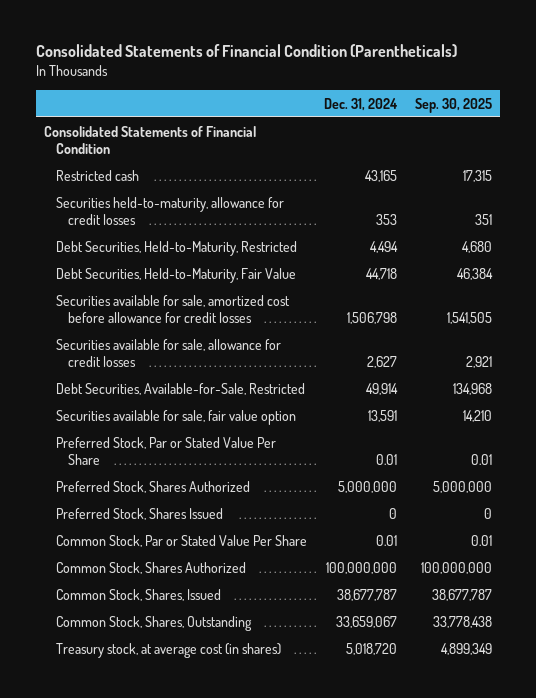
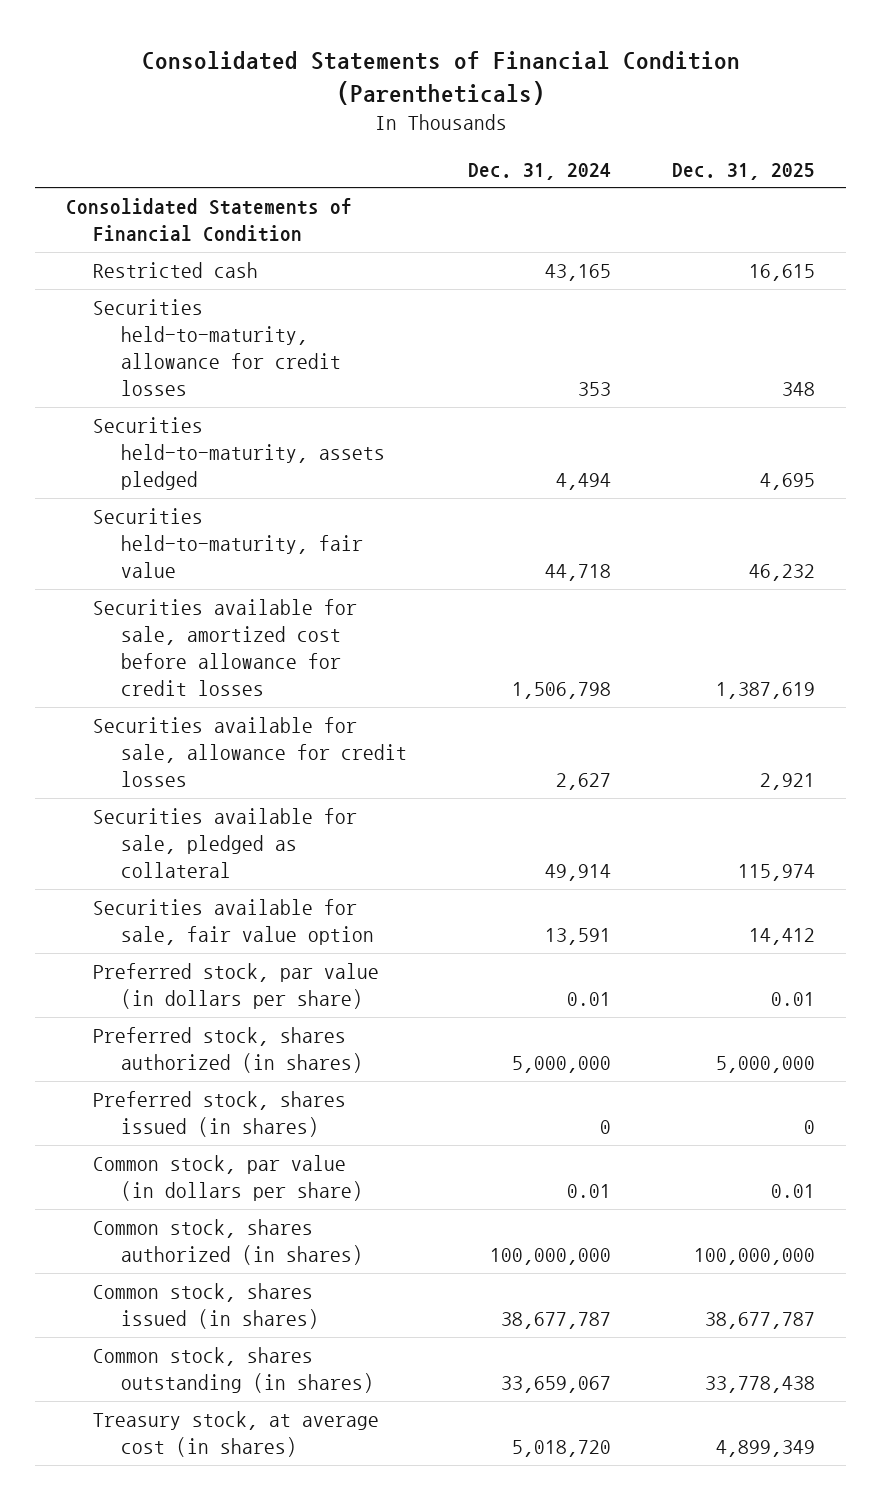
- | Dec. 31, 2024 | Sep. 30, 2025
+ | Dec. 31, 2024 | Dec. 31, 2025
- Debt Securities, Held-to-Maturity, Restricted | 4,494 | 4,680
- Debt Securities, Held-to-Maturity, Fair Value | 44,718 | 46,384
+ Securities held-to-maturity, assets pledged | 4,494 | 4,695
+ Securities held-to-maturity, fair value | 44,718 | 46,232
- Debt Securities, Available-for-Sale, Restricted | 49,914 | 134,968
+ Securities available for sale, pledged as collateral | 49,914 | 115,974
- Preferred Stock, Par or Stated Value Per Share | 0.01 | 0.01
- Preferred Stock, Shares Authorized | 5,000,000 | 5,000,000
- Preferred Stock, Shares Issued | 0 | 0
- Common Stock, Par or Stated Value Per Share | 0.01 | 0.01
- Common Stock, Shares Authorized | 100,000,000 | 100,000,000
- Common Stock, Shares, Issued | 38,677,787 | 38,677,787
- Common Stock, Shares, Outstanding | 33,659,067 | 33,778,438
+ Preferred stock, par value (in dollars per share) | 0.01 | 0.01
+ Preferred stock, shares authorized (in shares) | 5,000,000 | 5,000,000
+ Preferred stock, shares issued (in shares) | 0 | 0
+ Common stock, par value (in dollars per share) | 0.01 | 0.01
+ Common stock, shares authorized (in shares) | 100,000,000 | 100,000,000
+ Common stock, shares issued (in shares) | 38,677,787 | 38,677,787
+ Common stock, shares outstanding (in shares) | 33,659,067 | 33,778,438

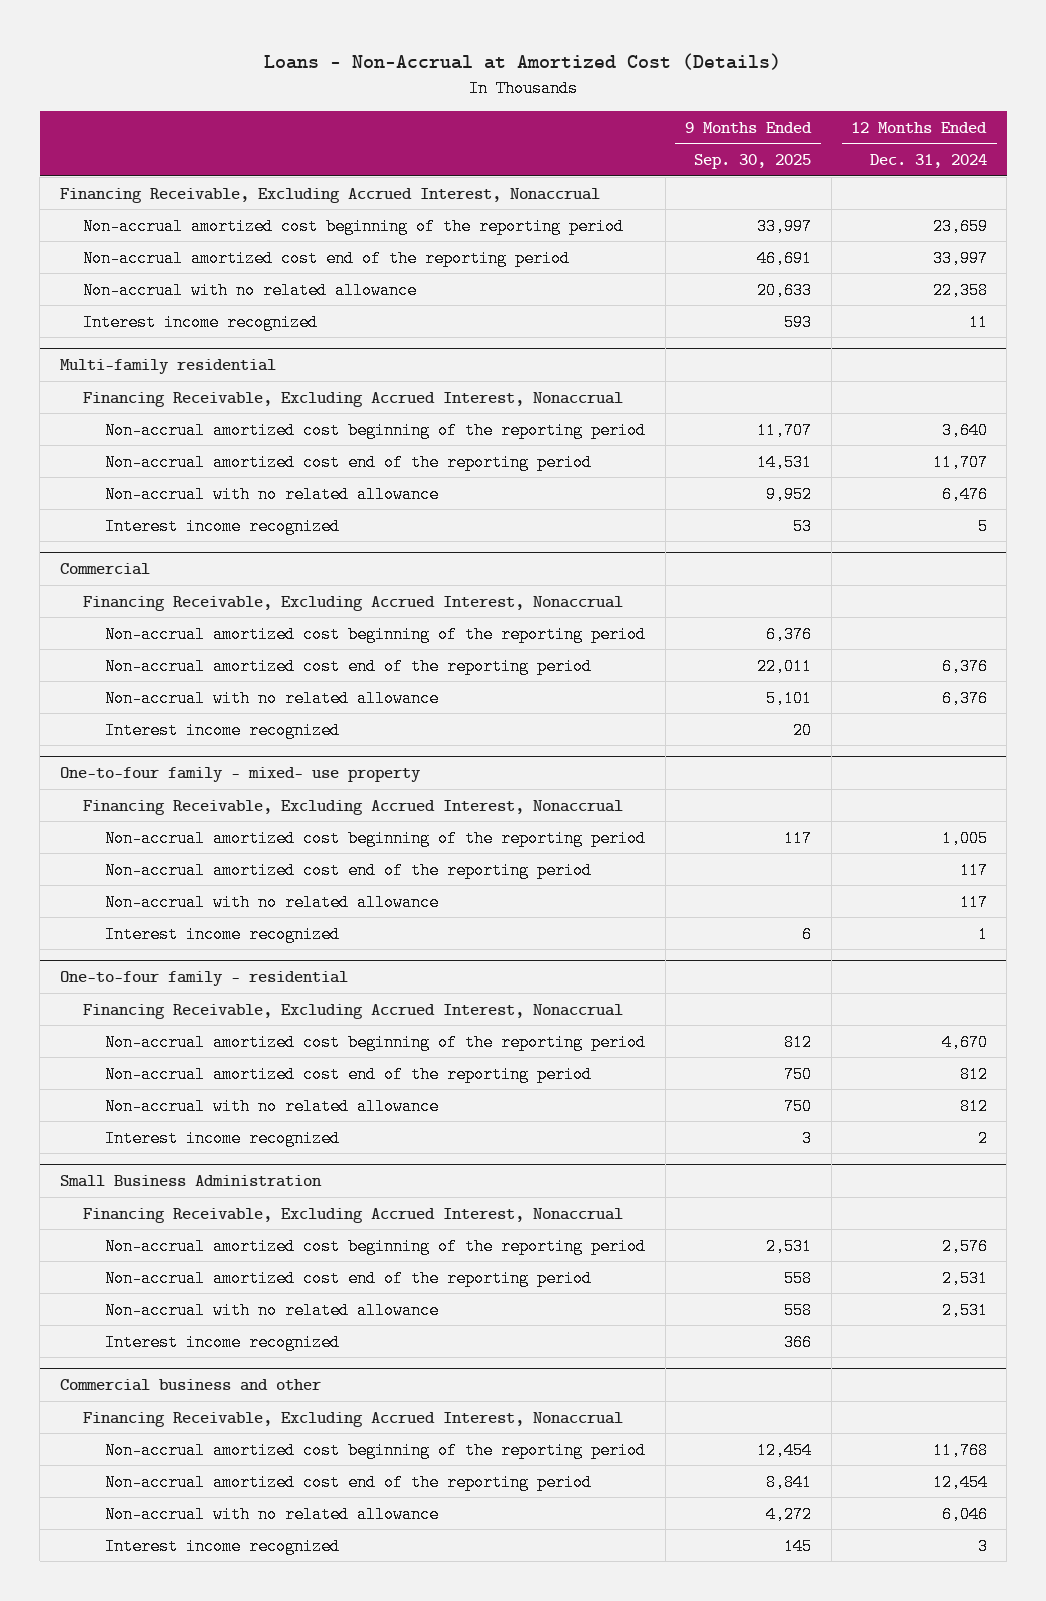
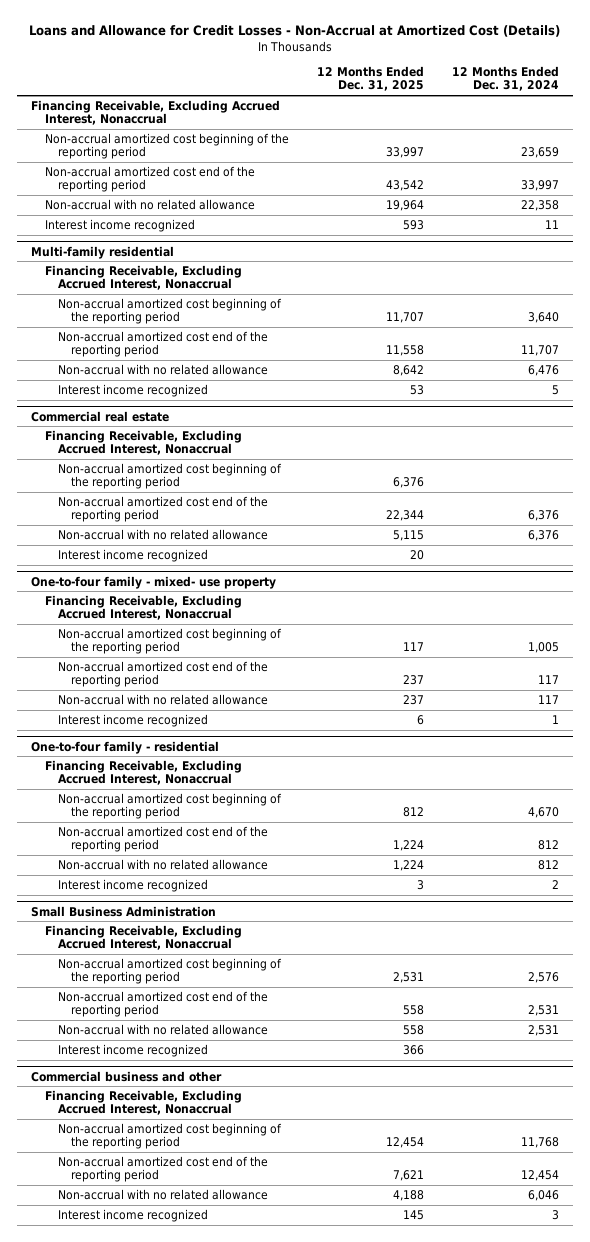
- Loans - Non-Accrual at Amortized Cost (Details)
+ Loans and Allowance for Credit Losses - Non-Accrual at Amortized Cost (Details)
- | 9 Months Ended Sep. 30, 2025 | 12 Months Ended Dec. 31, 2024
+ | 12 Months Ended Dec. 31, 2025 | 12 Months Ended Dec. 31, 2024
- Commercial
+ Commercial real estate

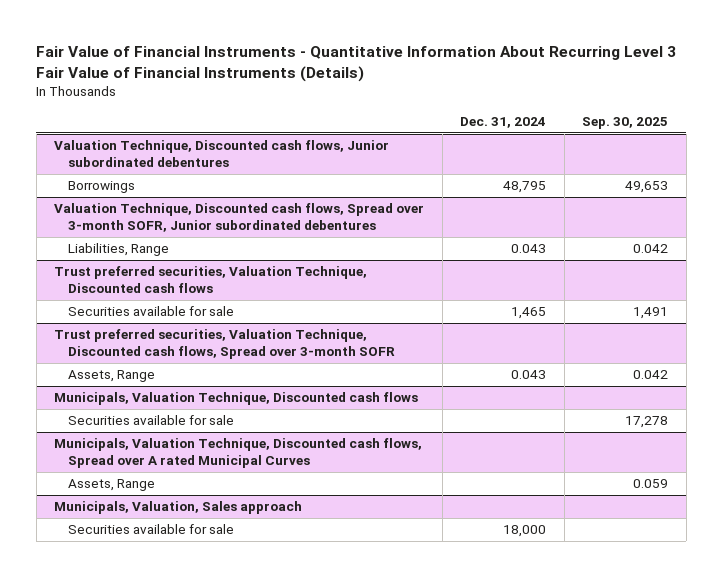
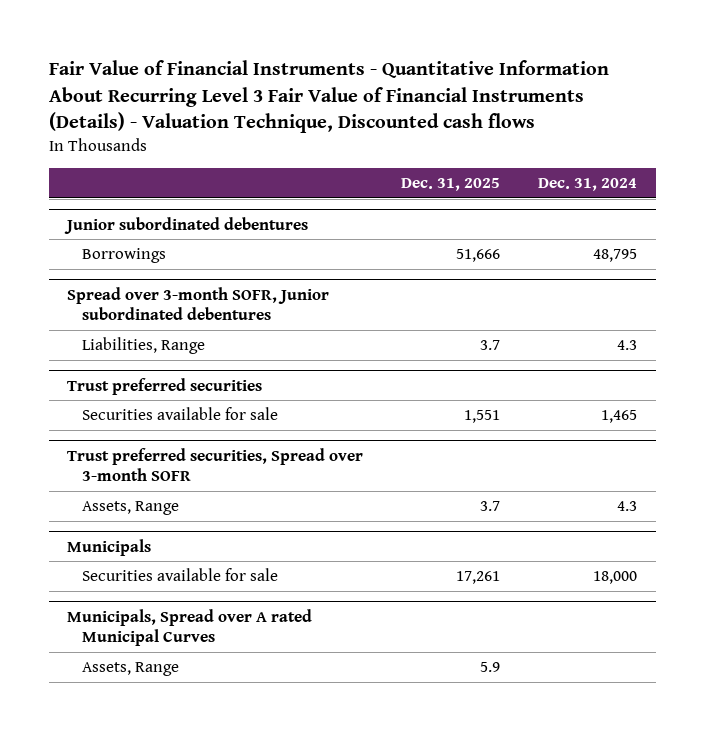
- Fair Value of Financial Instruments - Quantitative Information About Recurring Level 3 Fair Value of Financial Instruments (Details)
+ Fair Value of Financial Instruments - Quantitative Information About Recurring Level 3 Fair Value of Financial Instruments (Details) - Valuation Technique, Discounted cash flows
- | Dec. 31, 2024 | Sep. 30, 2025
+ | Dec. 31, 2025 | Dec. 31, 2024
- Valuation Technique, Discounted cash flows, Junior subordinated debentures
+ Junior subordinated debentures
- Valuation Technique, Discounted cash flows, Spread over 3-month SOFR, Junior subordinated debentures
- Liabilities, Range | 0.043 | 0.042
- Trust preferred securities, Valuation Technique, Discounted cash flows
+ Spread over 3-month SOFR, Junior subordinated debentures
+ Liabilities, Range | 3.7 | 4.3
+ Trust preferred securities
- Trust preferred securities, Valuation Technique, Discounted cash flows, Spread over 3-month SOFR
- Assets, Range | 0.043 | 0.042
- Municipals, Valuation Technique, Discounted cash flows
- Securities available for sale | | 17,278
- Municipals, Valuation Technique, Discounted cash flows, Spread over A rated Municipal Curves
- Assets, Range | | 0.059
- Municipals, Valuation, Sales approach
+ Trust preferred securities, Spread over 3-month SOFR
+ Assets, Range | 3.7 | 4.3
+ Municipals
+ Municipals, Spread over A rated Municipal Curves
+ Assets, Range | 5.9 |

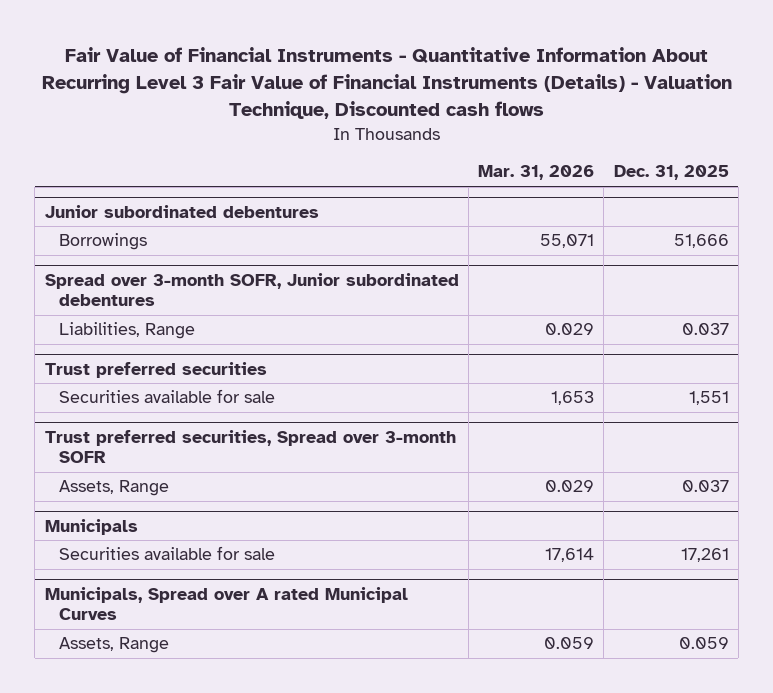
- | Dec. 31, 2025 | Dec. 31, 2024
+ | Mar. 31, 2026 | Dec. 31, 2025
@ Spread over 3-month SOFR, Junior subordinated debentures
- Liabilities, Range | 3.7 | 4.3
+ Liabilities, Range | 0.029 | 0.037
@ Trust preferred securities, Spread over 3-month SOFR
- Assets, Range | 3.7 | 4.3
+ Assets, Range | 0.029 | 0.037
@ Municipals, Spread over A rated Municipal Curves
- Assets, Range | 5.9 |
+ Assets, Range | 0.059 | 0.059

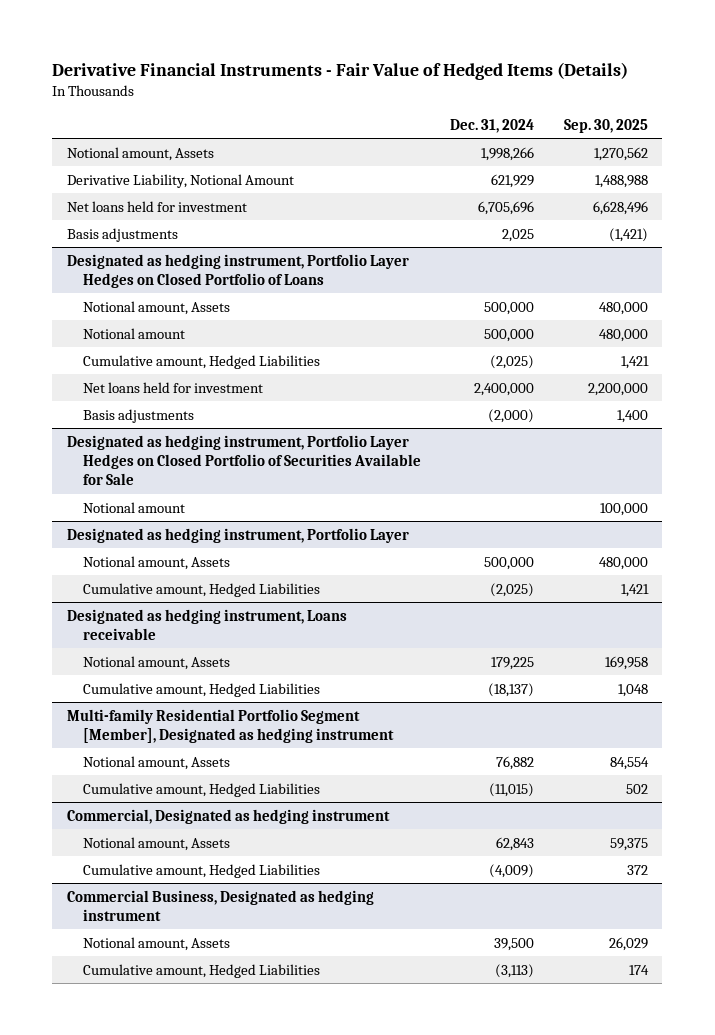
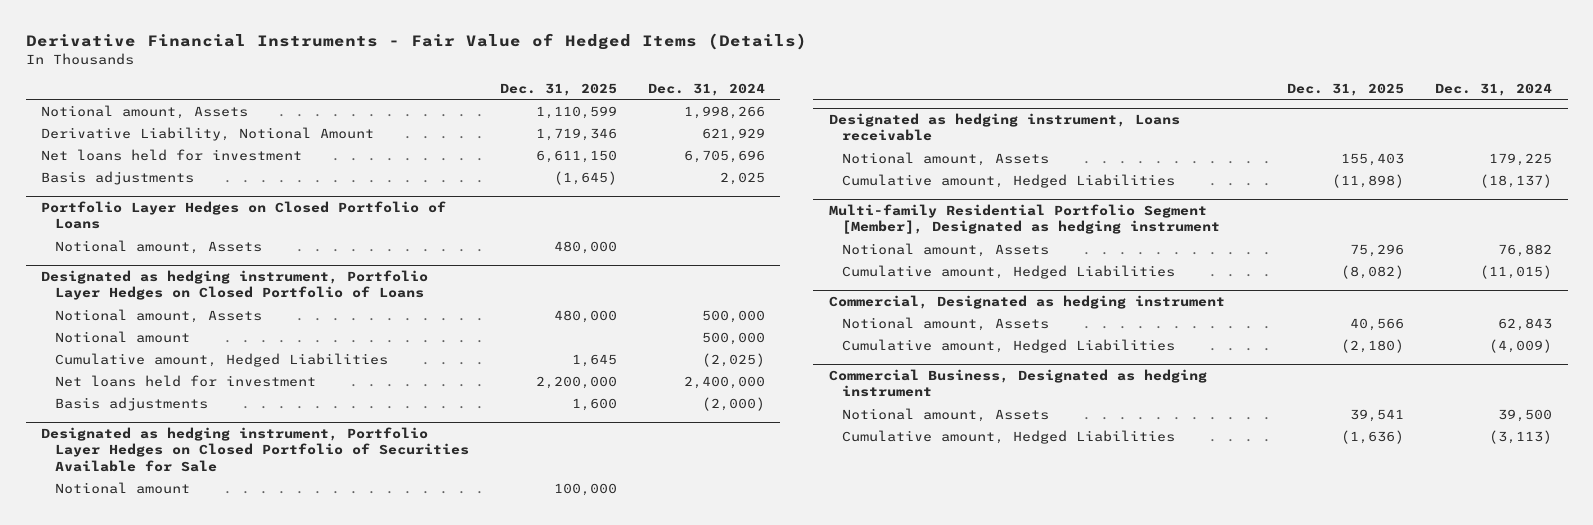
- | Dec. 31, 2024 | Sep. 30, 2025
+ | Dec. 31, 2025 | Dec. 31, 2024
+ Portfolio Layer Hedges on Closed Portfolio of Loans
+ Notional amount, Assets | 480,000 |
- Designated as hedging instrument, Portfolio Layer
- Notional amount, Assets | 500,000 | 480,000
- Cumulative amount, Hedged Liabilities | (2,025) | 1,421

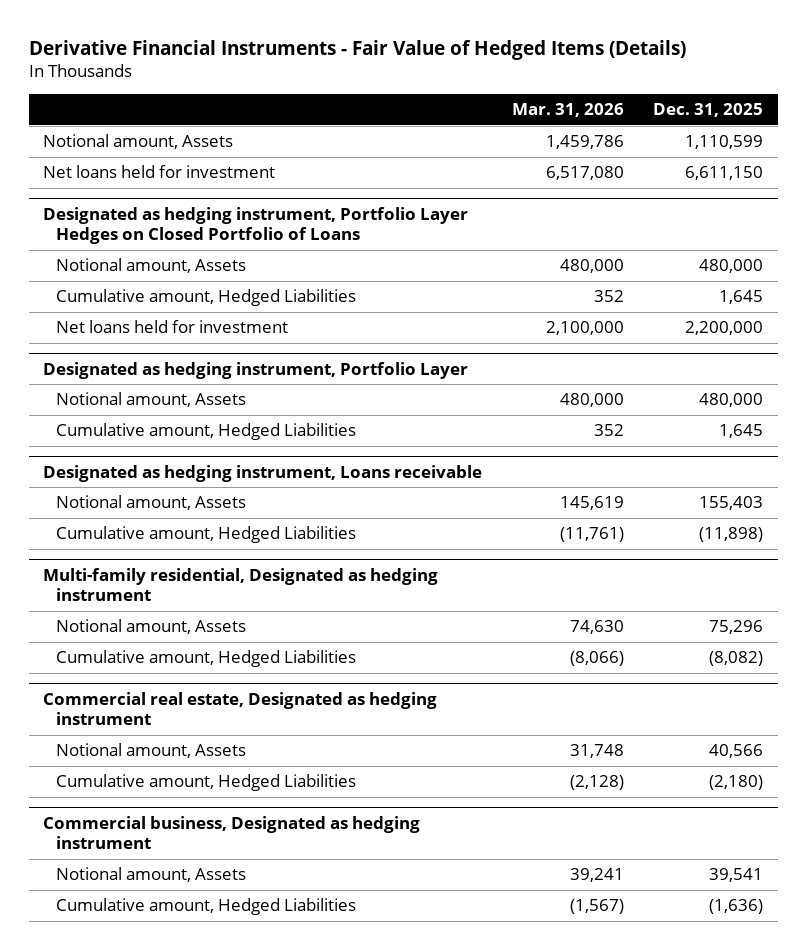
- | Dec. 31, 2025 | Dec. 31, 2024
+ | Mar. 31, 2026 | Dec. 31, 2025
- Derivative Liability, Notional Amount | 1,719,346 | 621,929
- Basis adjustments | (1,645) | 2,025
- Portfolio Layer Hedges on Closed Portfolio of Loans
- Notional amount, Assets | 480,000 |
@ Designated as hedging instrument, Portfolio Layer Hedges on Closed Portfolio of Loans
- Notional amount | | 500,000
- Basis adjustments | 1,600 | (2,000)
- Designated as hedging instrument, Portfolio Layer Hedges on Closed Portfolio of Securities Available for Sale
- Notional amount | 100,000 |
+ Designated as hedging instrument, Portfolio Layer
+ Notional amount, Assets | 480,000 | 480,000
+ Cumulative amount, Hedged Liabilities | 352 | 1,645
- Multi-family Residential Portfolio Segment [Member], Designated as hedging instrument
+ Multi-family residential, Designated as hedging instrument
- Commercial, Designated as hedging instrument
+ Commercial real estate, Designated as hedging instrument
- Commercial Business, Designated as hedging instrument
+ Commercial business, Designated as hedging instrument

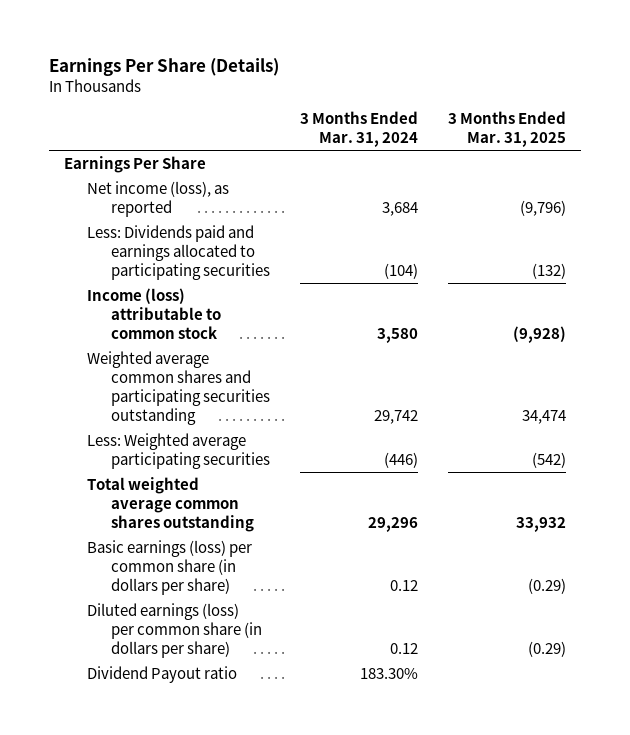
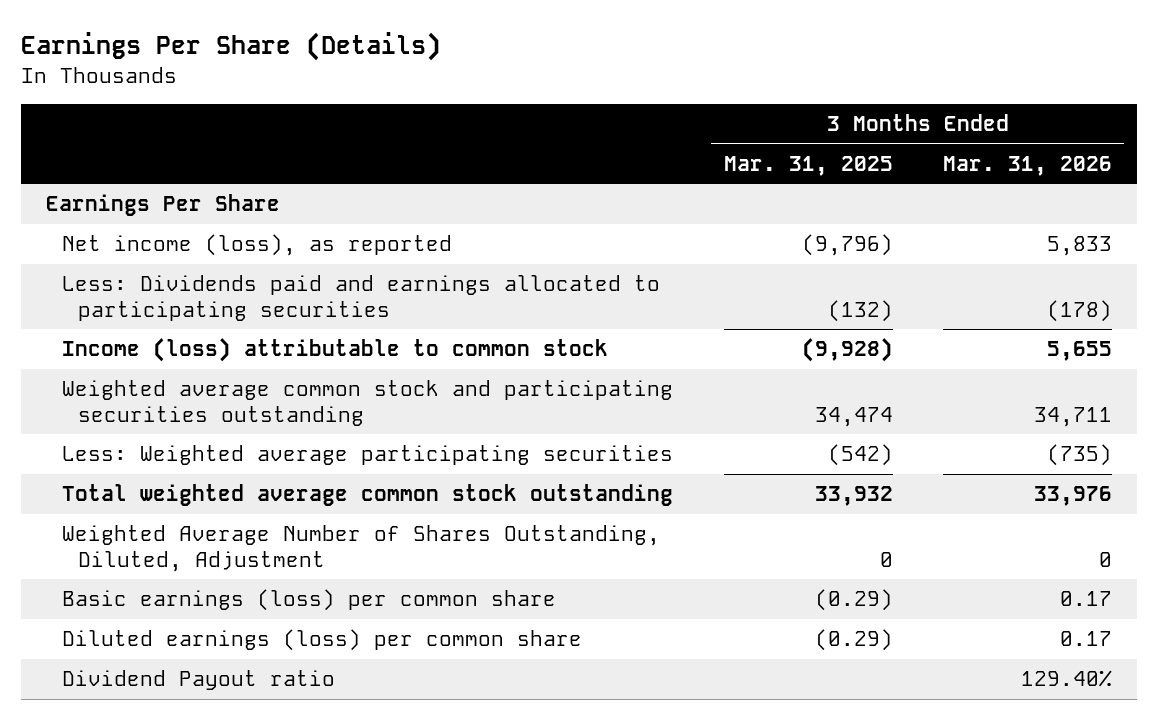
- | 3 Months Ended Mar. 31, 2024 | 3 Months Ended Mar. 31, 2025
+ | 3 Months Ended Mar. 31, 2025 | 3 Months Ended Mar. 31, 2026
- Weighted average common shares and participating securities outstanding | 29,742 | 34,474
+ Weighted average common stock and participating securities outstanding | 34,474 | 34,711
- Total weighted average common shares outstanding | 29,296 | 33,932
- Basic earnings (loss) per common share (in dollars per share) | 0.12 | (0.29)
- Diluted earnings (loss) per common share (in dollars per share) | 0.12 | (0.29)
+ Total weighted average common stock outstanding | 33,932 | 33,976
+ Weighted Average Number of Shares Outstanding, Diluted, Adjustment | 0 | 0
+ Basic earnings (loss) per common share | (0.29) | 0.17
+ Diluted earnings (loss) per common share | (0.29) | 0.17

